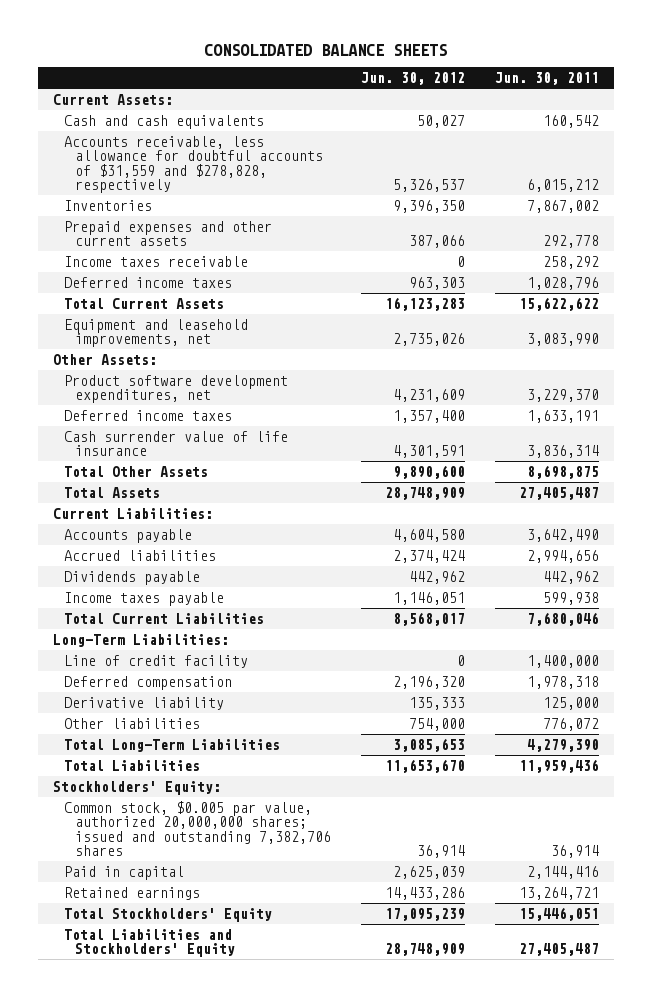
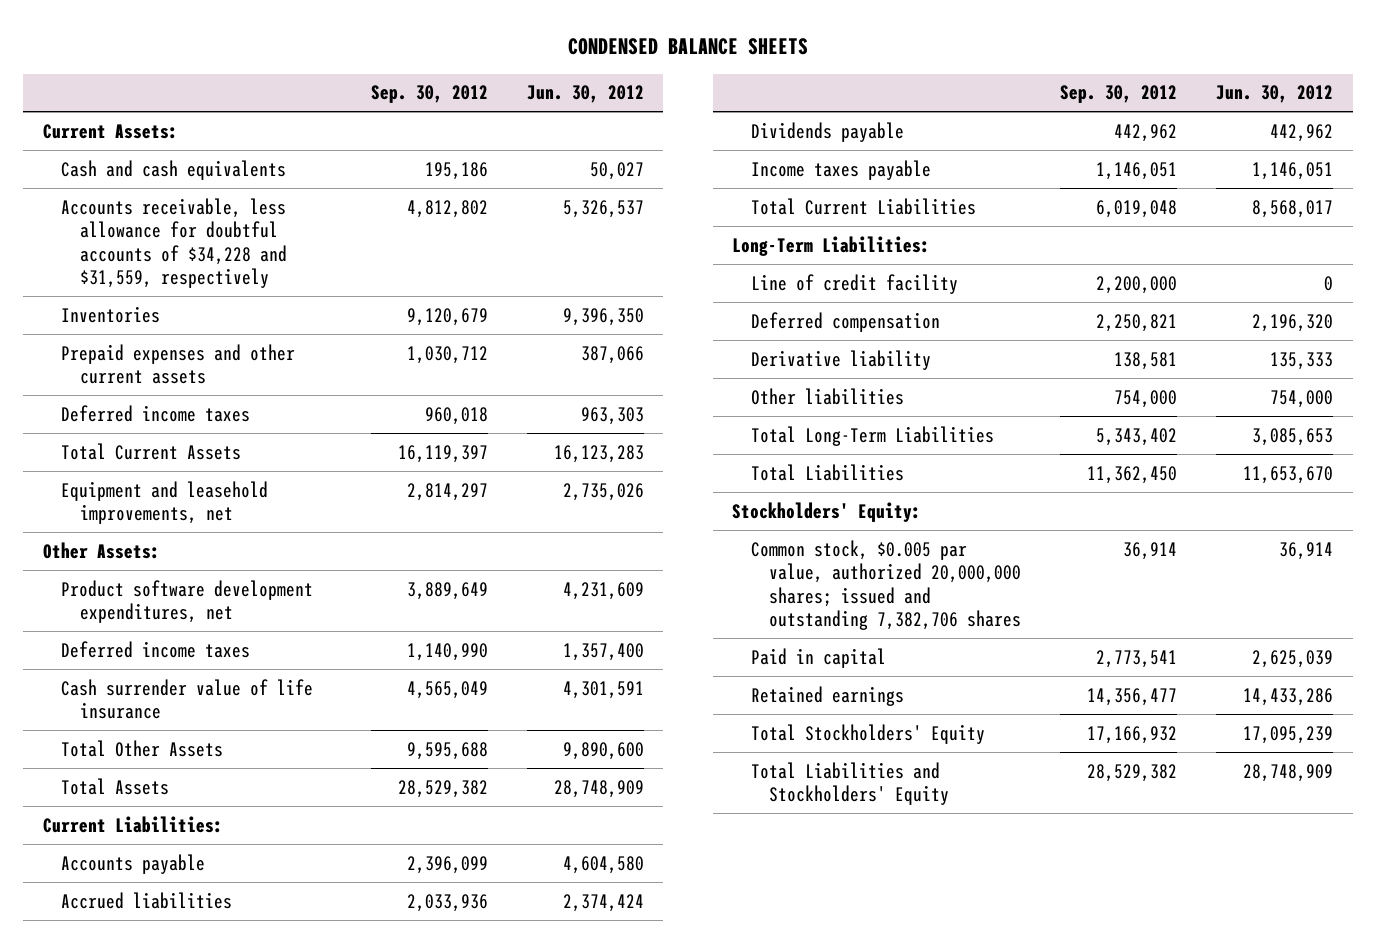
- CONSOLIDATED BALANCE SHEETS
+ CONDENSED BALANCE SHEETS
- | Jun. 30, 2012 | Jun. 30, 2011
+ | Sep. 30, 2012 | Jun. 30, 2012
- Accounts receivable, less allowance for doubtful accounts of $31,559 and $278,828, respectively | 5,326,537 | 6,015,212
+ Accounts receivable, less allowance for doubtful accounts of $34,228 and $31,559, respectively | 4,812,802 | 5,326,537
- Income taxes receivable | 0 | 258,292

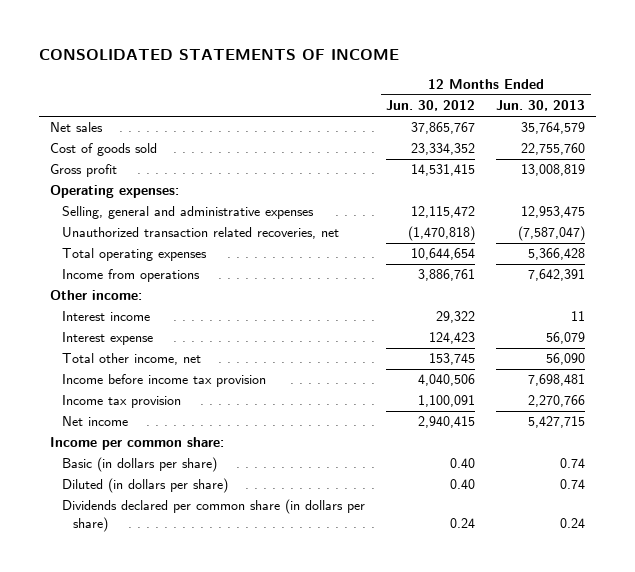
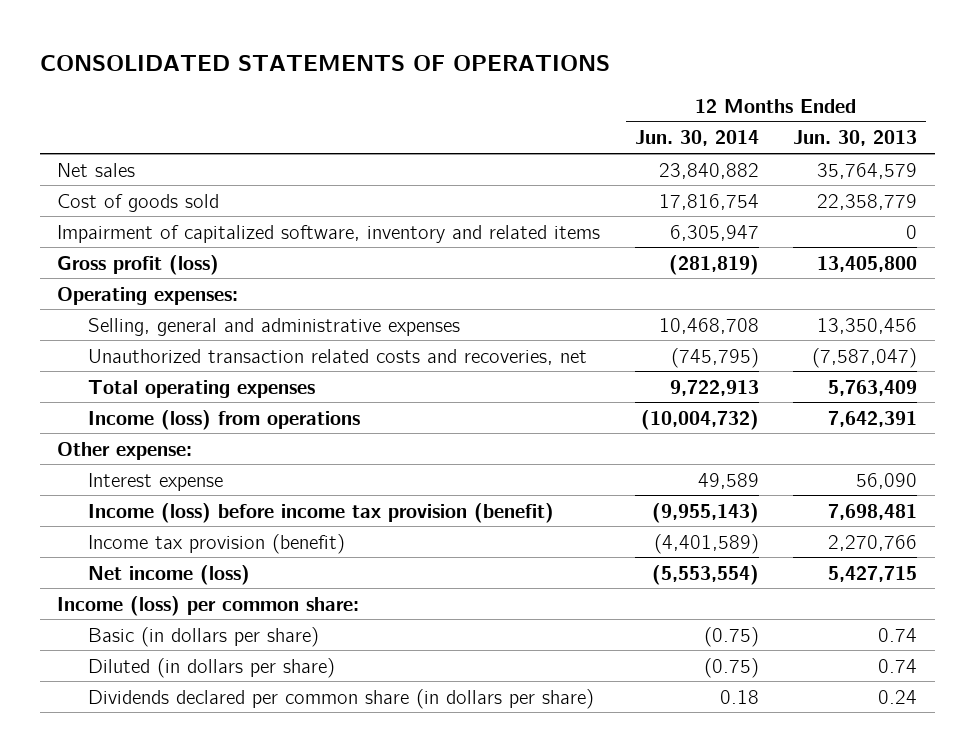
- CONSOLIDATED STATEMENTS OF INCOME
+ CONSOLIDATED STATEMENTS OF OPERATIONS
- | 12 Months Ended Jun. 30, 2012 | 12 Months Ended Jun. 30, 2013
+ | 12 Months Ended Jun. 30, 2014 | 12 Months Ended Jun. 30, 2013
- Cost of goods sold | 23,334,352 | 22,755,760
- Gross profit | 14,531,415 | 13,008,819
+ Cost of goods sold | 17,816,754 | 22,358,779
+ Impairment of capitalized software, inventory and related items | 6,305,947 | 0
+ Gross profit (loss) | (281,819) | 13,405,800
- Selling, general and administrative expenses | 12,115,472 | 12,953,475
- Unauthorized transaction related recoveries, net | (1,470,818) | (7,587,047)
- Total operating expenses | 10,644,654 | 5,366,428
- Income from operations | 3,886,761 | 7,642,391
- Other income:
- Interest income | 29,322 | 11
- Interest expense | 124,423 | 56,079
- Total other income, net | 153,745 | 56,090
- Income before income tax provision | 4,040,506 | 7,698,481
- Income tax provision | 1,100,091 | 2,270,766
- Net income | 2,940,415 | 5,427,715
- Income per common share:
+ Selling, general and administrative expenses | 10,468,708 | 13,350,456
+ Unauthorized transaction related costs and recoveries, net | (745,795) | (7,587,047)
+ Total operating expenses | 9,722,913 | 5,763,409
+ Income (loss) from operations | (10,004,732) | 7,642,391
+ Other expense:
+ Interest expense | 49,589 | 56,090
+ Income (loss) before income tax provision (benefit) | (9,955,143) | 7,698,481
+ Income tax provision (benefit) | (4,401,589) | 2,270,766
+ Net income (loss) | (5,553,554) | 5,427,715
+ Income (loss) per common share:

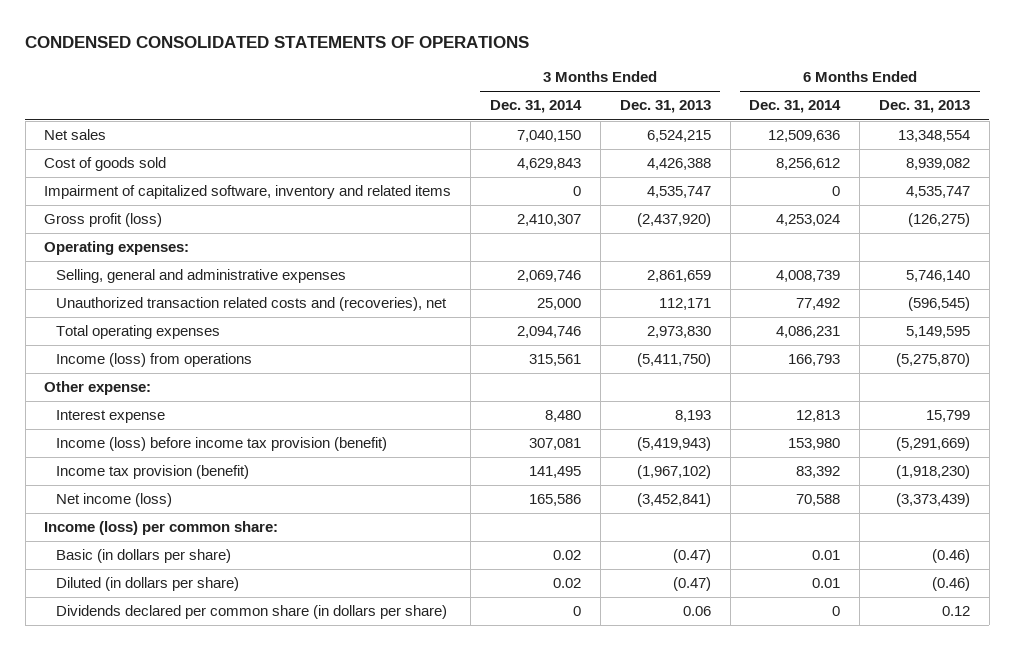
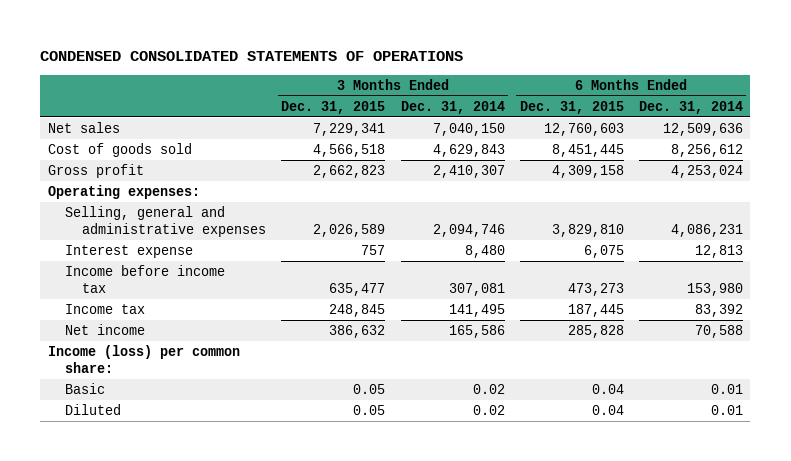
- | 3 Months Ended Dec. 31, 2014 | 3 Months Ended Dec. 31, 2013 | 6 Months Ended Dec. 31, 2014 | 6 Months Ended Dec. 31, 2013
+ | 3 Months Ended Dec. 31, 2015 | 3 Months Ended Dec. 31, 2014 | 6 Months Ended Dec. 31, 2015 | 6 Months Ended Dec. 31, 2014
- Impairment of capitalized software, inventory and related items | 0 | 4,535,747 | 0 | 4,535,747
- Gross profit (loss) | 2,410,307 | (2,437,920) | 4,253,024 | (126,275)
+ Gross profit | 2,662,823 | 2,410,307 | 4,309,158 | 4,253,024
- Selling, general and administrative expenses | 2,069,746 | 2,861,659 | 4,008,739 | 5,746,140
- Unauthorized transaction related costs and (recoveries), net | 25,000 | 112,171 | 77,492 | (596,545)
- Total operating expenses | 2,094,746 | 2,973,830 | 4,086,231 | 5,149,595
- Income (loss) from operations | 315,561 | (5,411,750) | 166,793 | (5,275,870)
- Other expense:
+ Selling, general and administrative expenses | 2,026,589 | 2,094,746 | 3,829,810 | 4,086,231
- Income (loss) before income tax provision (benefit) | 307,081 | (5,419,943) | 153,980 | (5,291,669)
- Income tax provision (benefit) | 141,495 | (1,967,102) | 83,392 | (1,918,230)
- Net income (loss) | 165,586 | (3,452,841) | 70,588 | (3,373,439)
+ Income before income tax | 635,477 | 307,081 | 473,273 | 153,980
+ Income tax | 248,845 | 141,495 | 187,445 | 83,392
+ Net income | 386,632 | 165,586 | 285,828 | 70,588
- Basic (in dollars per share) | 0.02 | (0.47) | 0.01 | (0.46)
- Diluted (in dollars per share) | 0.02 | (0.47) | 0.01 | (0.46)
- Dividends declared per common share (in dollars per share) | 0 | 0.06 | 0 | 0.12
+ Basic | 0.05 | 0.02 | 0.04 | 0.01
+ Diluted | 0.05 | 0.02 | 0.04 | 0.01

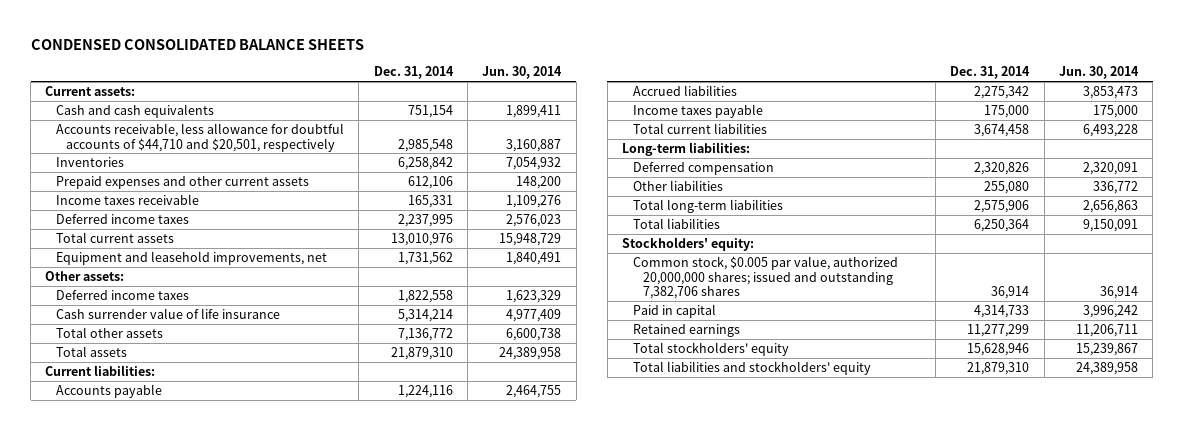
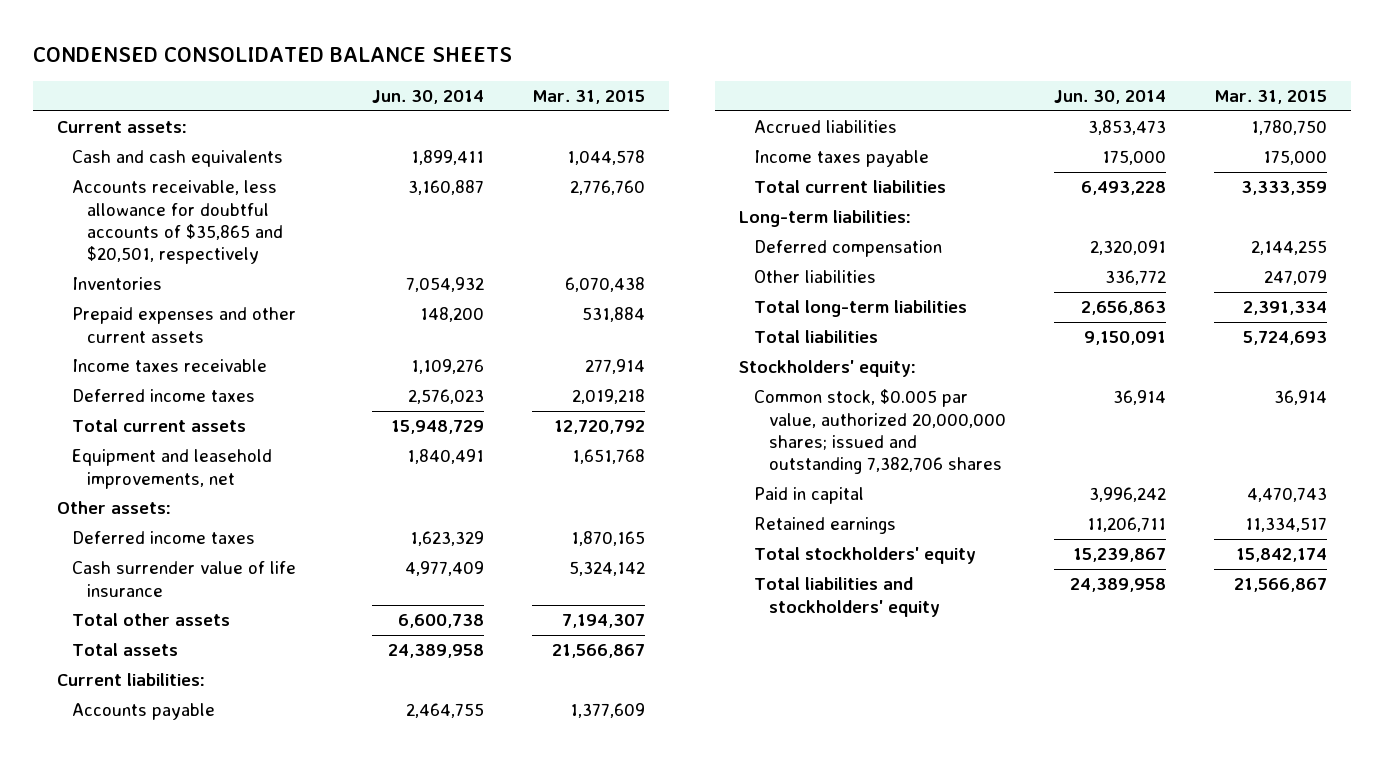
- | Dec. 31, 2014 | Jun. 30, 2014
+ | Jun. 30, 2014 | Mar. 31, 2015
- Accounts receivable, less allowance for doubtful accounts of $44,710 and $20,501, respectively | 2,985,548 | 3,160,887
+ Accounts receivable, less allowance for doubtful accounts of $35,865 and $20,501, respectively | 3,160,887 | 2,776,760

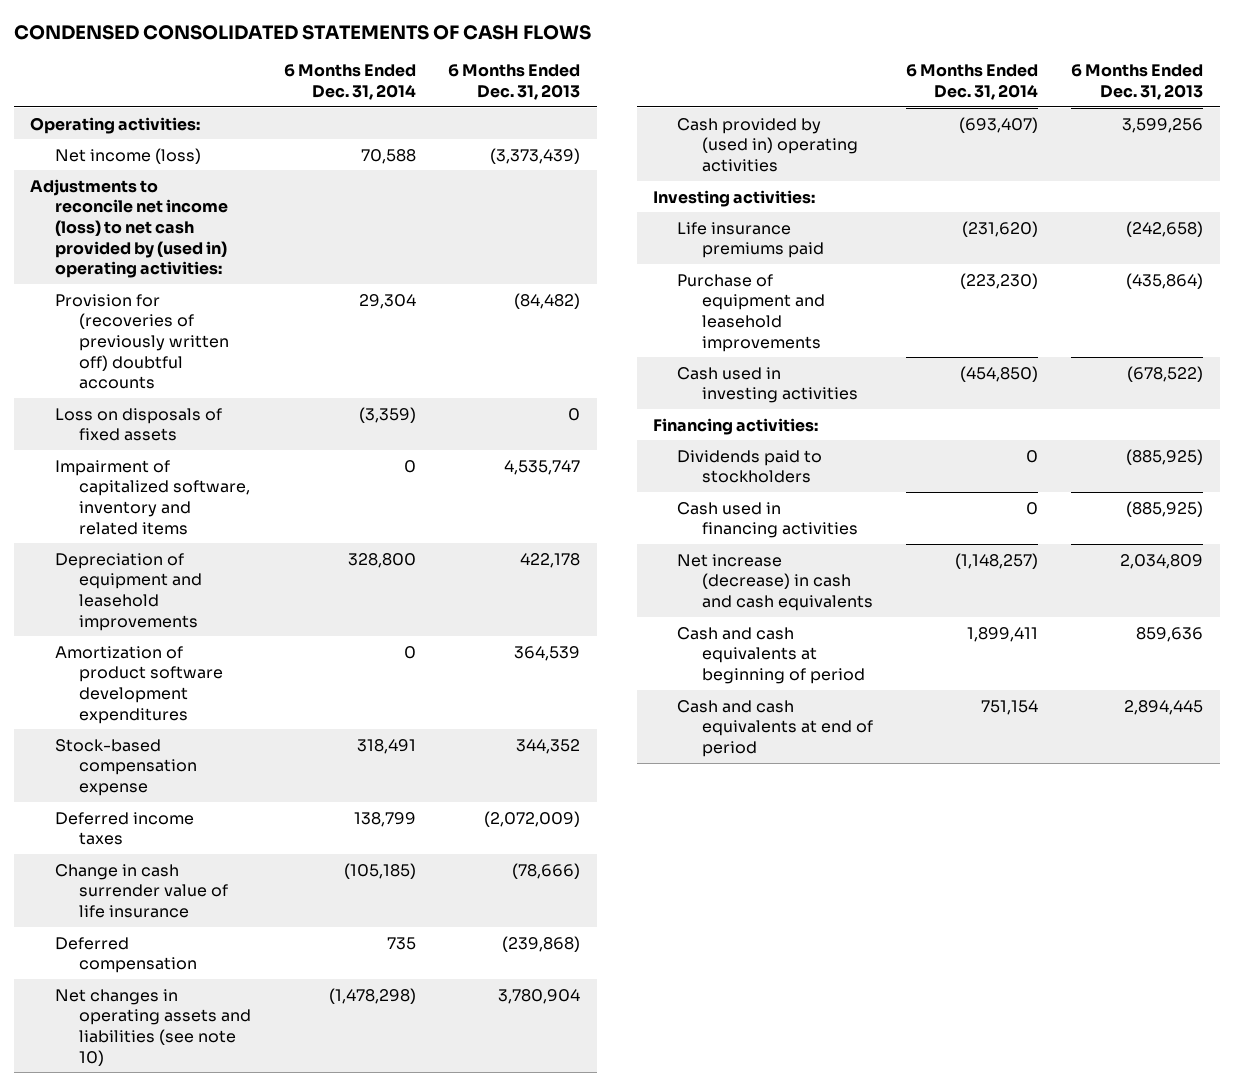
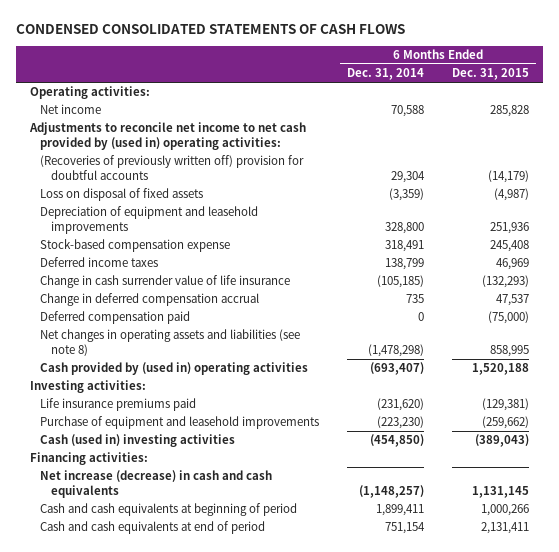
- | 6 Months Ended Dec. 31, 2014 | 6 Months Ended Dec. 31, 2013
+ | 6 Months Ended Dec. 31, 2014 | 6 Months Ended Dec. 31, 2015
- Net income (loss) | 70,588 | (3,373,439)
- Adjustments to reconcile net income (loss) to net cash provided by (used in) operating activities:
- Provision for (recoveries of previously written off) doubtful accounts | 29,304 | (84,482)
- Loss on disposals of fixed assets | (3,359) | 0
- Impairment of capitalized software, inventory and related items | 0 | 4,535,747
+ Net income | 70,588 | 285,828
+ Adjustments to reconcile net income to net cash provided by (used in) operating activities:
+ (Recoveries of previously written off) provision for doubtful accounts | 29,304 | (14,179)
+ Loss on disposal of fixed assets | (3,359) | (4,987)
- Amortization of product software development expenditures | 0 | 364,539
- Deferred compensation | 735 | (239,868)
- Net changes in operating assets and liabilities (see note 10) | (1,478,298) | 3,780,904
+ Change in deferred compensation accrual | 735 | 47,537
+ Deferred compensation paid | 0 | (75,000)
+ Net changes in operating assets and liabilities (see note 8) | (1,478,298) | 858,995
- Cash used in investing activities | (454,850) | (678,522)
+ Cash (used in) investing activities | (454,850) | (389,043)
- Dividends paid to stockholders | 0 | (885,925)
- Cash used in financing activities | 0 | (885,925)

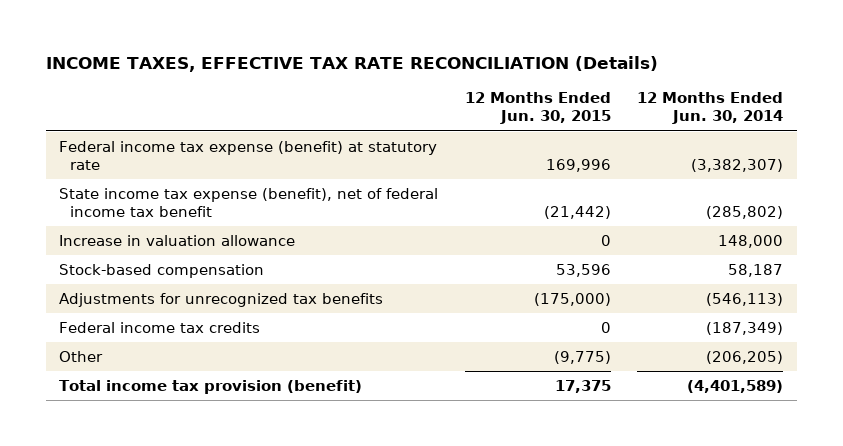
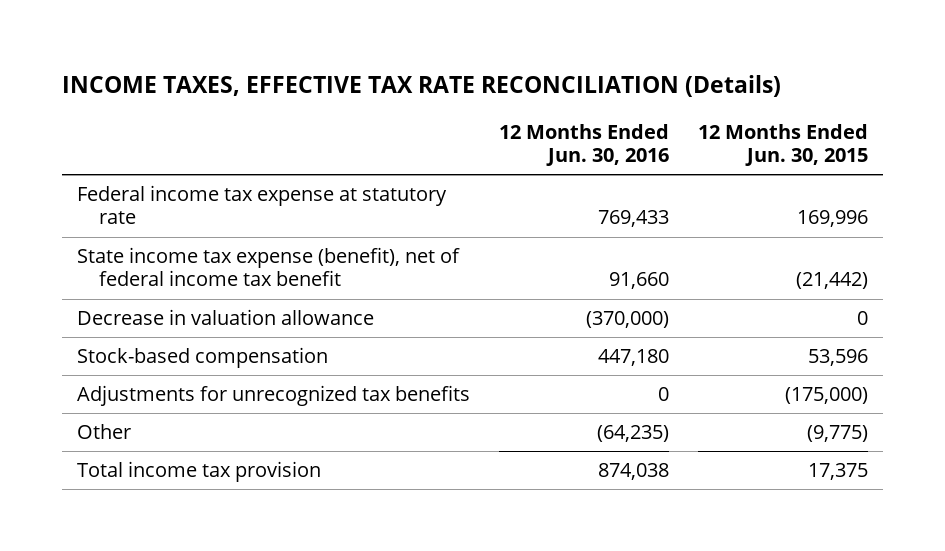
- | 12 Months Ended Jun. 30, 2015 | 12 Months Ended Jun. 30, 2014
+ | 12 Months Ended Jun. 30, 2016 | 12 Months Ended Jun. 30, 2015
- Federal income tax expense (benefit) at statutory rate | 169,996 | (3,382,307)
+ Federal income tax expense at statutory rate | 769,433 | 169,996
- Increase in valuation allowance | 0 | 148,000
+ Decrease in valuation allowance | (370,000) | 0
- Federal income tax credits | 0 | (187,349)
- Total income tax provision (benefit) | 17,375 | (4,401,589)
+ Total income tax provision | 874,038 | 17,375

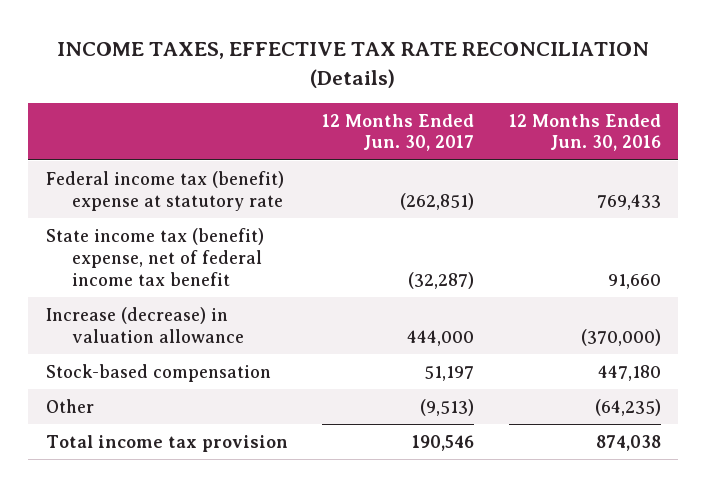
- | 12 Months Ended Jun. 30, 2016 | 12 Months Ended Jun. 30, 2015
+ | 12 Months Ended Jun. 30, 2017 | 12 Months Ended Jun. 30, 2016
- Federal income tax expense at statutory rate | 769,433 | 169,996
- State income tax expense (benefit), net of federal income tax benefit | 91,660 | (21,442)
- Decrease in valuation allowance | (370,000) | 0
+ Federal income tax (benefit) expense at statutory rate | (262,851) | 769,433
+ State income tax (benefit) expense, net of federal income tax benefit | (32,287) | 91,660
+ Increase (decrease) in valuation allowance | 444,000 | (370,000)
- Adjustments for unrecognized tax benefits | 0 | (175,000)

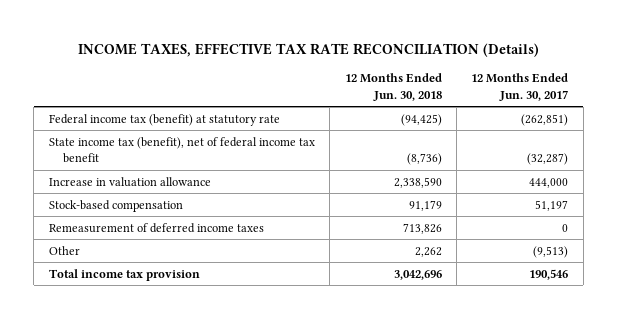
- | 12 Months Ended Jun. 30, 2017 | 12 Months Ended Jun. 30, 2016
+ | 12 Months Ended Jun. 30, 2018 | 12 Months Ended Jun. 30, 2017
- Federal income tax (benefit) expense at statutory rate | (262,851) | 769,433
- State income tax (benefit) expense, net of federal income tax benefit | (32,287) | 91,660
- Increase (decrease) in valuation allowance | 444,000 | (370,000)
+ Federal income tax (benefit) at statutory rate | (94,425) | (262,851)
+ State income tax (benefit), net of federal income tax benefit | (8,736) | (32,287)
+ Increase in valuation allowance | 2,338,590 | 444,000
+ Remeasurement of deferred income taxes | 713,826 | 0

